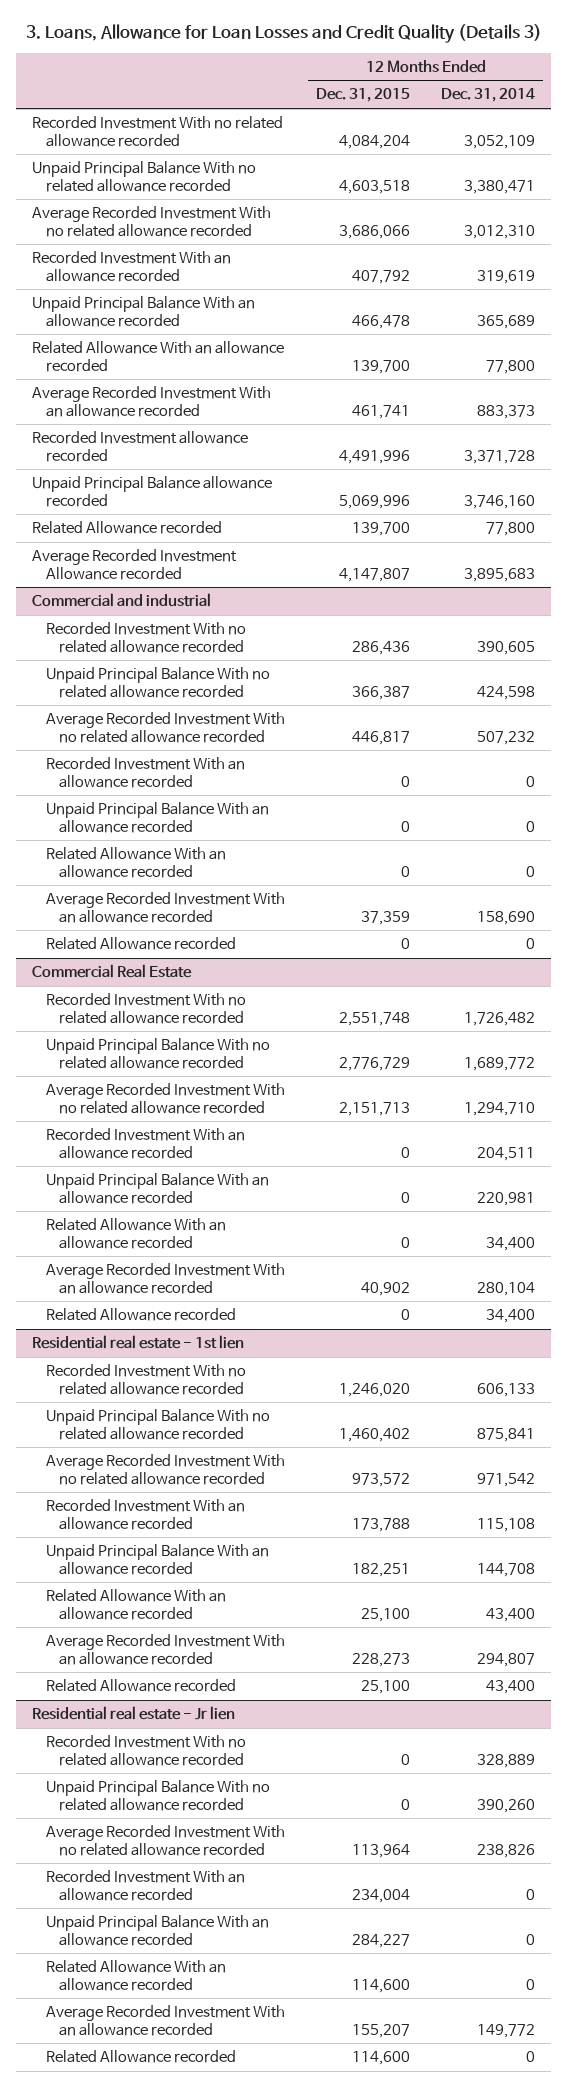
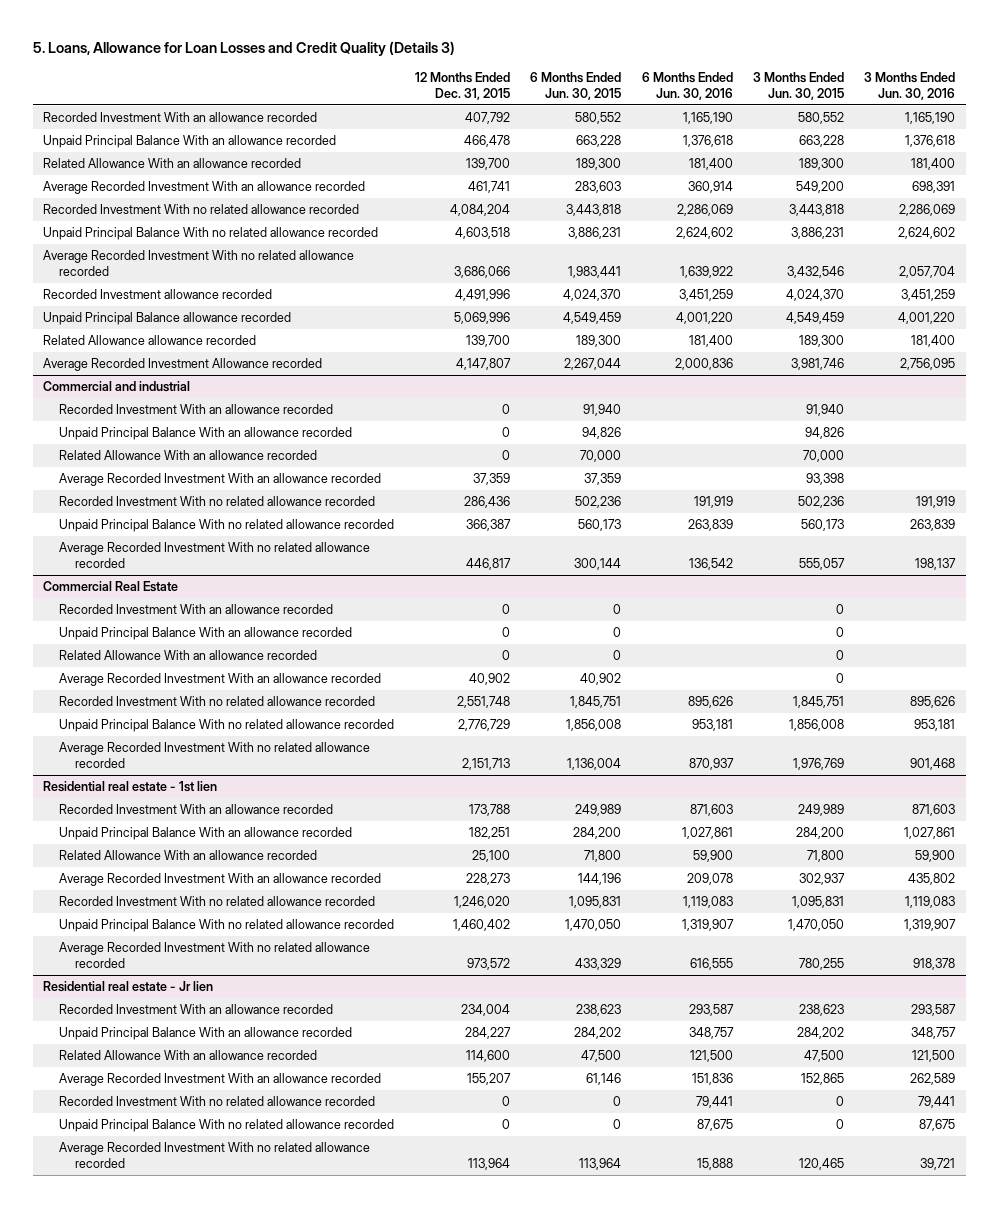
- 3. Loans, Allowance for Loan Losses and Credit Quality (Details 3)
+ 5. Loans, Allowance for Loan Losses and Credit Quality (Details 3)
- | 12 Months Ended Dec. 31, 2015 | 12 Months Ended Dec. 31, 2014
+ | 12 Months Ended Dec. 31, 2015 | 6 Months Ended Jun. 30, 2015 | 6 Months Ended Jun. 30, 2016 | 3 Months Ended Jun. 30, 2015 | 3 Months Ended Jun. 30, 2016
moved down: Recorded Investment With no related allowance recorded | 4,084,204 | 3,443,818 | 2,286,069 | 3,443,818 | 2,286,069
moved down: Unpaid Principal Balance With no related allowance recorded | 4,603,518 | 3,886,231 | 2,624,602 | 3,886,231 | 2,624,602
moved down: Average Recorded Investment With no related allowance recorded | 3,686,066 | 1,983,441 | 1,639,922 | 3,432,546 | 2,057,704
- Related Allowance recorded | 139,700 | 77,800
+ Related Allowance allowance recorded | 139,700 | 189,300 | 181,400 | 189,300 | 181,400
@ Commercial and industrial
- Related Allowance recorded | 0 | 0
moved down: Recorded Investment With no related allowance recorded | 286,436 | 502,236 | 191,919 | 502,236 | 191,919
moved down: Unpaid Principal Balance With no related allowance recorded | 366,387 | 560,173 | 263,839 | 560,173 | 263,839
moved down: Average Recorded Investment With no related allowance recorded | 446,817 | 300,144 | 136,542 | 555,057 | 198,137
@ Commercial Real Estate
- Related Allowance recorded | 0 | 34,400
moved down: Recorded Investment With no related allowance recorded | 2,551,748 | 1,845,751 | 895,626 | 1,845,751 | 895,626
moved down: Unpaid Principal Balance With no related allowance recorded | 2,776,729 | 1,856,008 | 953,181 | 1,856,008 | 953,181
moved down: Average Recorded Investment With no related allowance recorded | 2,151,713 | 1,136,004 | 870,937 | 1,976,769 | 901,468
@ Residential real estate - 1st lien
- Related Allowance recorded | 25,100 | 43,400
moved down: Recorded Investment With no related allowance recorded | 1,246,020 | 1,095,831 | 1,119,083 | 1,095,831 | 1,119,083
moved down: Unpaid Principal Balance With no related allowance recorded | 1,460,402 | 1,470,050 | 1,319,907 | 1,470,050 | 1,319,907
moved down: Average Recorded Investment With no related allowance recorded | 973,572 | 433,329 | 616,555 | 780,255 | 918,378
@ Residential real estate - Jr lien
- Related Allowance recorded | 114,600 | 0
moved down: Recorded Investment With no related allowance recorded | 0 | 0 | 79,441 | 0 | 79,441
moved down: Unpaid Principal Balance With no related allowance recorded | 0 | 0 | 87,675 | 0 | 87,675
moved down: Average Recorded Investment With no related allowance recorded | 113,964 | 113,964 | 15,888 | 120,465 | 39,721

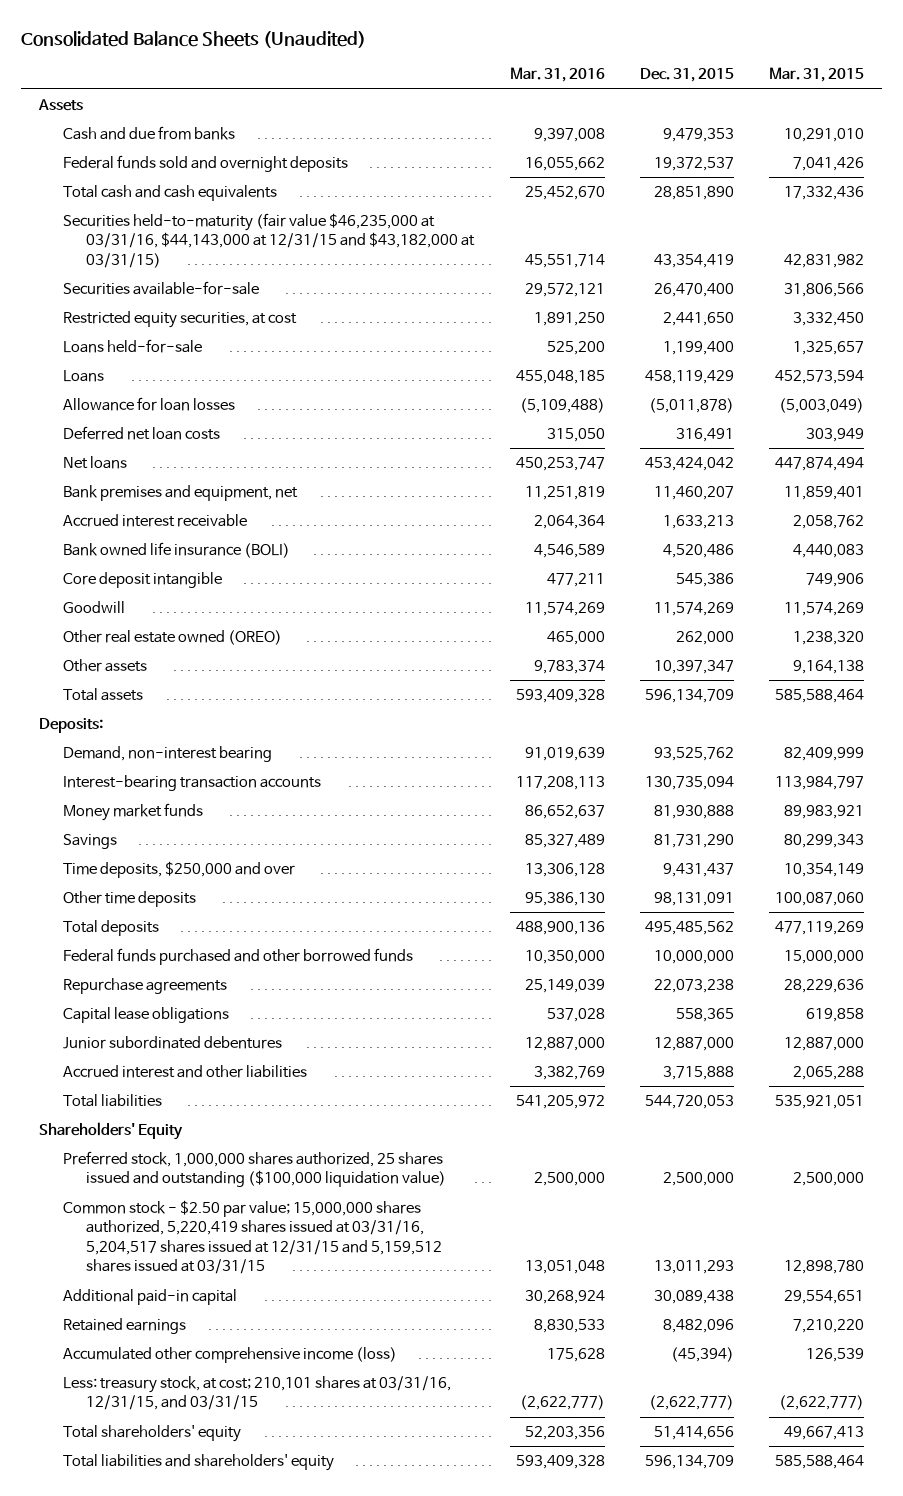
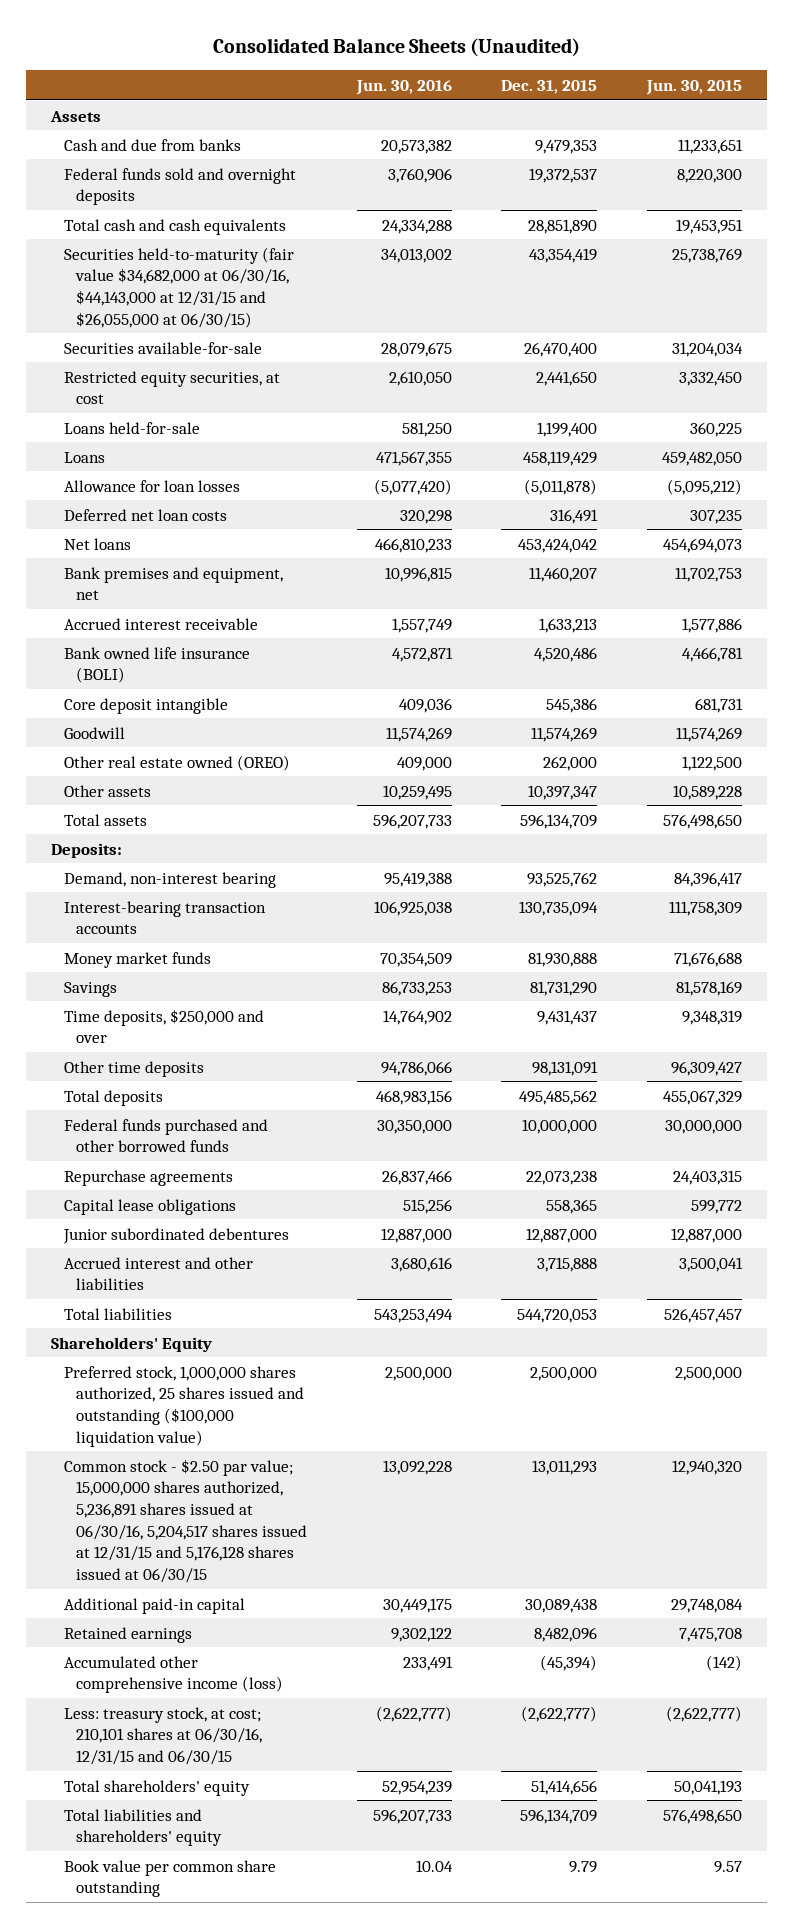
- | Mar. 31, 2016 | Dec. 31, 2015 | Mar. 31, 2015
+ | Jun. 30, 2016 | Dec. 31, 2015 | Jun. 30, 2015
- Securities held-to-maturity (fair value $46,235,000 at 03/31/16, $44,143,000 at 12/31/15 and $43,182,000 at 03/31/15) | 45,551,714 | 43,354,419 | 42,831,982
+ Securities held-to-maturity (fair value $34,682,000 at 06/30/16, $44,143,000 at 12/31/15 and $26,055,000 at 06/30/15) | 34,013,002 | 43,354,419 | 25,738,769
- Common stock - $2.50 par value; 15,000,000 shares authorized, 5,220,419 shares issued at 03/31/16, 5,204,517 shares issued at 12/31/15 and 5,159,512 shares issued at 03/31/15 | 13,051,048 | 13,011,293 | 12,898,780
+ Common stock - $2.50 par value; 15,000,000 shares authorized, 5,236,891 shares issued at 06/30/16, 5,204,517 shares issued at 12/31/15 and 5,176,128 shares issued at 06/30/15 | 13,092,228 | 13,011,293 | 12,940,320
- Less: treasury stock, at cost; 210,101 shares at 03/31/16, 12/31/15, and 03/31/15 | (2,622,777) | (2,622,777) | (2,622,777)
+ Less: treasury stock, at cost; 210,101 shares at 06/30/16, 12/31/15 and 06/30/15 | (2,622,777) | (2,622,777) | (2,622,777)
+ Book value per common share outstanding | 10.04 | 9.79 | 9.57

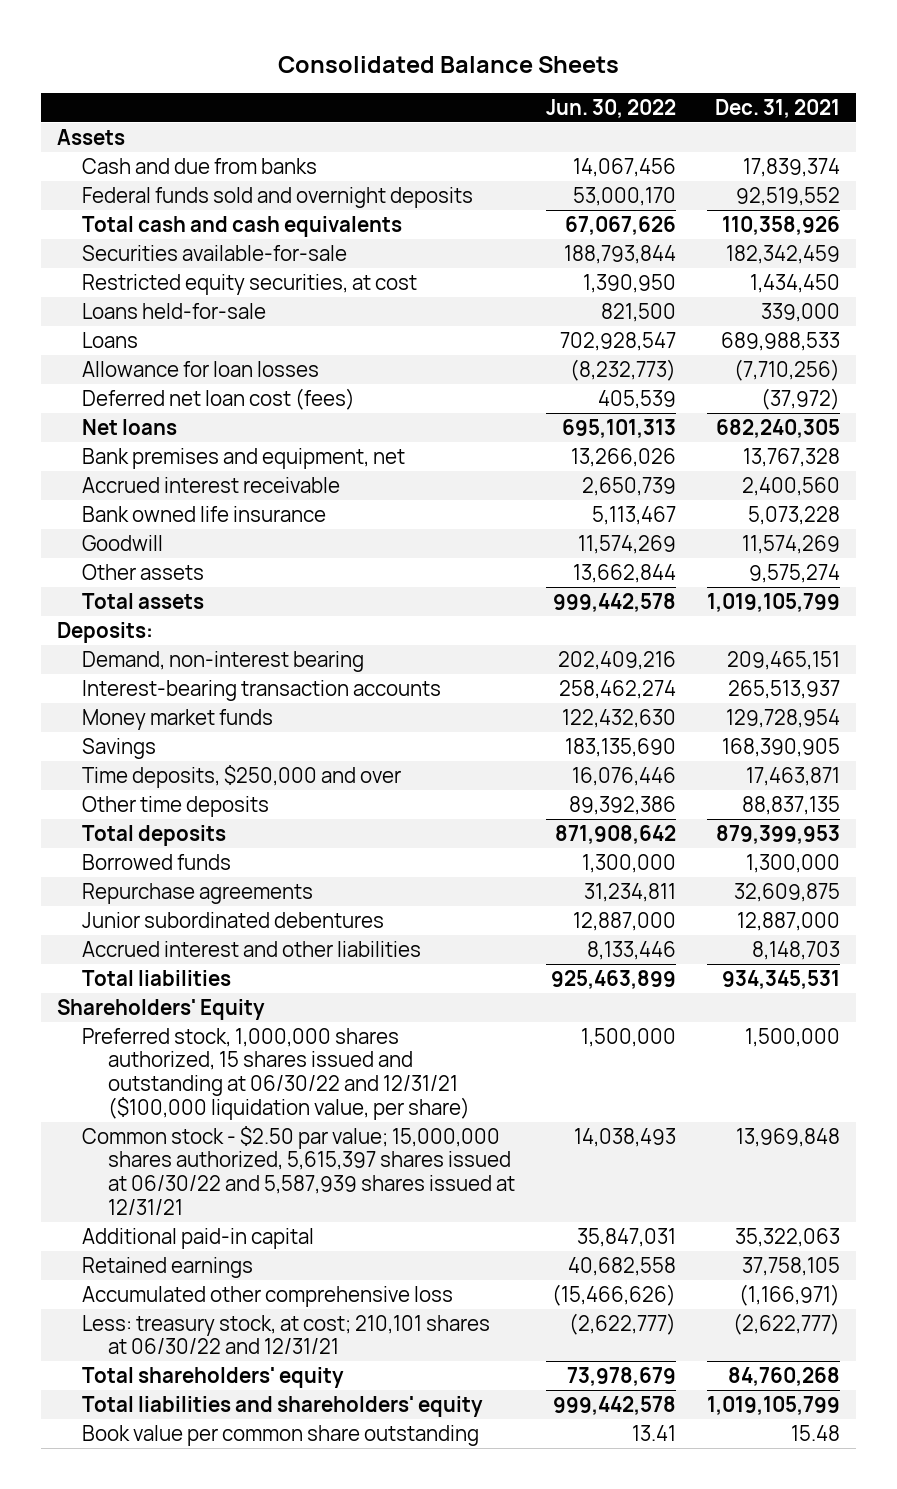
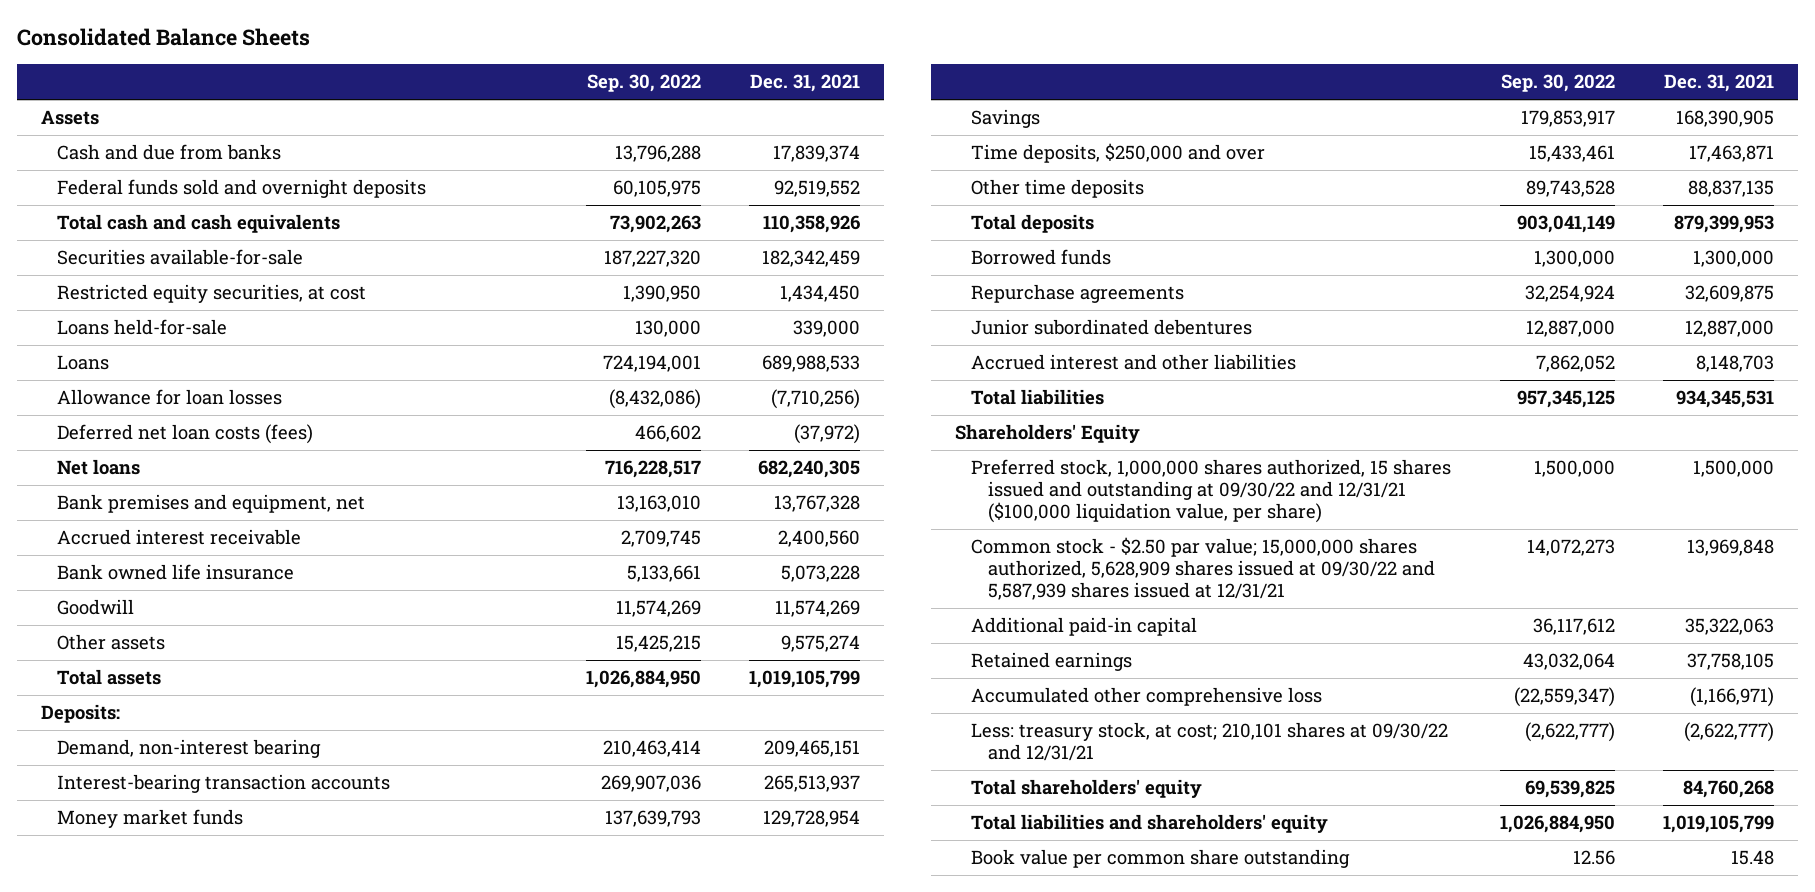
- | Jun. 30, 2022 | Dec. 31, 2021
+ | Sep. 30, 2022 | Dec. 31, 2021
- Deferred net loan cost (fees) | 405,539 | (37,972)
+ Deferred net loan costs (fees) | 466,602 | (37,972)
- Preferred stock, 1,000,000 shares authorized, 15 shares issued and outstanding at 06/30/22 and 12/31/21 ($100,000 liquidation value, per share) | 1,500,000 | 1,500,000
- Common stock - $2.50 par value; 15,000,000 shares authorized, 5,615,397 shares issued at 06/30/22 and 5,587,939 shares issued at 12/31/21 | 14,038,493 | 13,969,848
+ Preferred stock, 1,000,000 shares authorized, 15 shares issued and outstanding at 09/30/22 and 12/31/21 ($100,000 liquidation value, per share) | 1,500,000 | 1,500,000
+ Common stock - $2.50 par value; 15,000,000 shares authorized, 5,628,909 shares issued at 09/30/22 and 5,587,939 shares issued at 12/31/21 | 14,072,273 | 13,969,848
- Less: treasury stock, at cost; 210,101 shares at 06/30/22 and 12/31/21 | (2,622,777) | (2,622,777)
+ Less: treasury stock, at cost; 210,101 shares at 09/30/22 and 12/31/21 | (2,622,777) | (2,622,777)

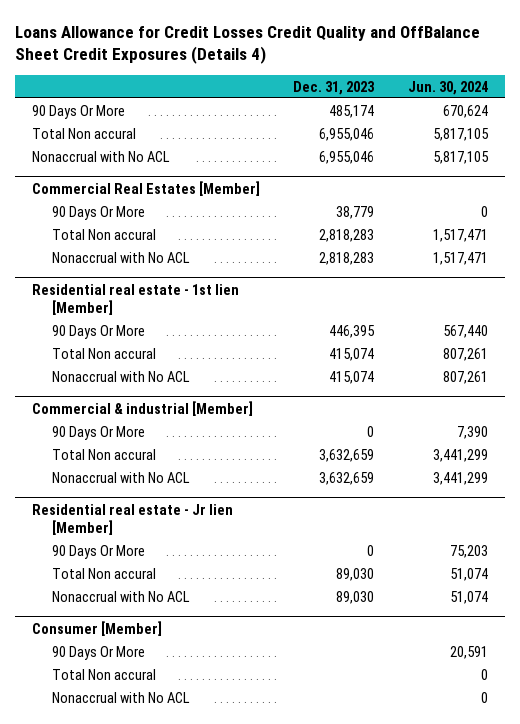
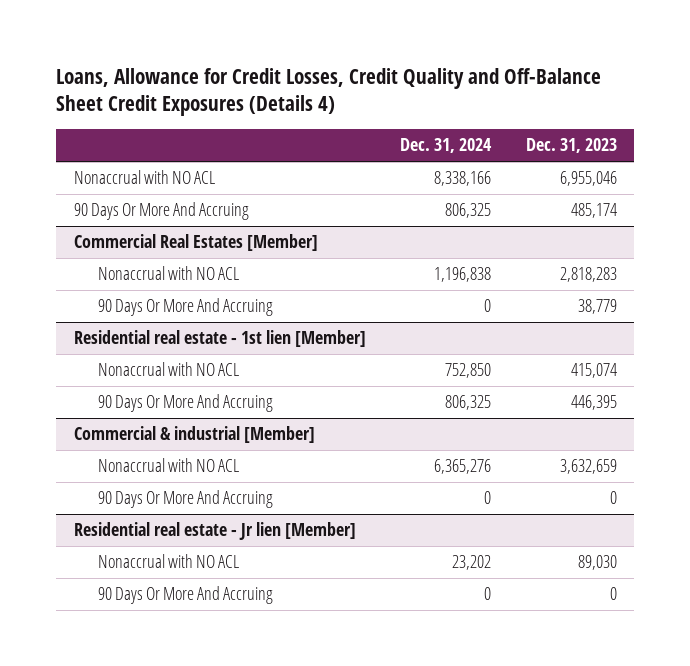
- Loans Allowance for Credit Losses Credit Quality and OffBalance Sheet Credit Exposures (Details 4)
+ Loans, Allowance for Credit Losses, Credit Quality and Off-Balance Sheet Credit Exposures (Details 4)
- | Dec. 31, 2023 | Jun. 30, 2024
+ | Dec. 31, 2024 | Dec. 31, 2023
- 90 Days Or More | 485,174 | 670,624
- Total Non accural | 6,955,046 | 5,817,105
- Nonaccrual with No ACL | 6,955,046 | 5,817,105
+ Nonaccrual with NO ACL | 8,338,166 | 6,955,046
+ 90 Days Or More And Accruing | 806,325 | 485,174
@ Commercial Real Estates [Member]
- 90 Days Or More | 38,779 | 0
- Total Non accural | 2,818,283 | 1,517,471
- Nonaccrual with No ACL | 2,818,283 | 1,517,471
+ Nonaccrual with NO ACL | 1,196,838 | 2,818,283
+ 90 Days Or More And Accruing | 0 | 38,779
@ Residential real estate - 1st lien [Member]
- 90 Days Or More | 446,395 | 567,440
- Total Non accural | 415,074 | 807,261
- Nonaccrual with No ACL | 415,074 | 807,261
+ Nonaccrual with NO ACL | 752,850 | 415,074
+ 90 Days Or More And Accruing | 806,325 | 446,395
@ Commercial & industrial [Member]
- 90 Days Or More | 0 | 7,390
- Total Non accural | 3,632,659 | 3,441,299
- Nonaccrual with No ACL | 3,632,659 | 3,441,299
+ Nonaccrual with NO ACL | 6,365,276 | 3,632,659
+ 90 Days Or More And Accruing | 0 | 0
@ Residential real estate - Jr lien [Member]
- 90 Days Or More | 0 | 75,203
- Total Non accural | 89,030 | 51,074
- Nonaccrual with No ACL | 89,030 | 51,074
- Consumer [Member]
- 90 Days Or More | | 20,591
- Total Non accural | | 0
- Nonaccrual with No ACL | | 0
@ Residential real estate - Jr lien [Member]
+ Nonaccrual with NO ACL | 23,202 | 89,030
+ 90 Days Or More And Accruing | 0 | 0

